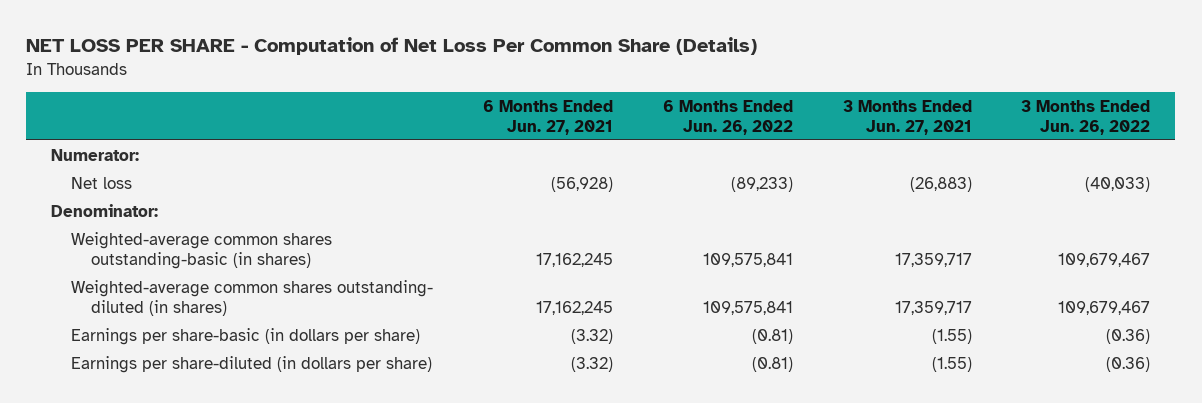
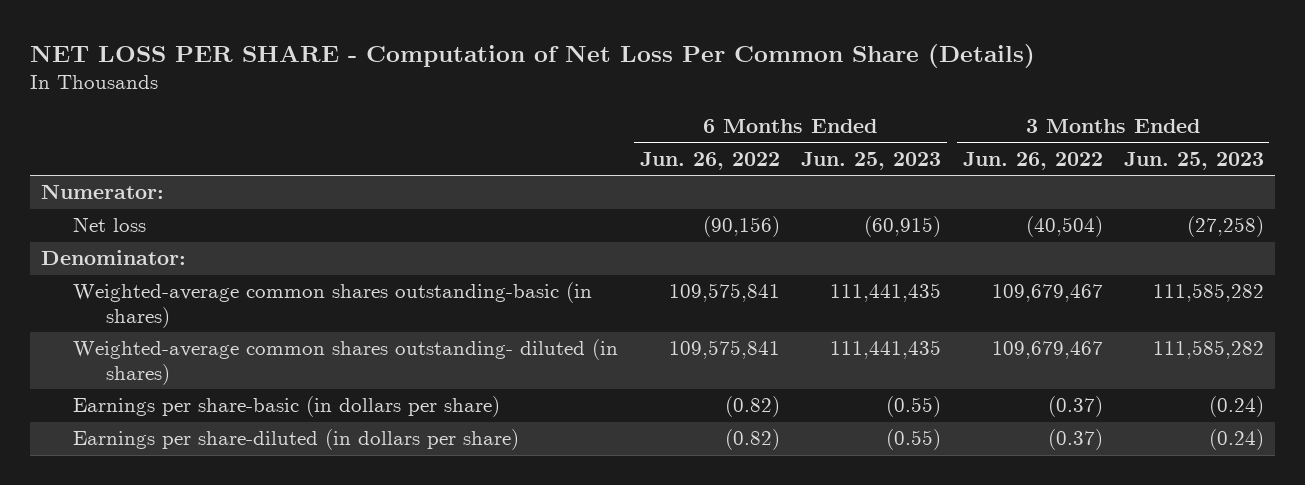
- | 6 Months Ended Jun. 27, 2021 | 6 Months Ended Jun. 26, 2022 | 3 Months Ended Jun. 27, 2021 | 3 Months Ended Jun. 26, 2022
+ | 6 Months Ended Jun. 26, 2022 | 6 Months Ended Jun. 25, 2023 | 3 Months Ended Jun. 26, 2022 | 3 Months Ended Jun. 25, 2023
- Net loss | (56,928) | (89,233) | (26,883) | (40,033)
+ Net loss | (90,156) | (60,915) | (40,504) | (27,258)
- Earnings per share-basic (in dollars per share) | (3.32) | (0.81) | (1.55) | (0.36)
- Earnings per share-diluted (in dollars per share) | (3.32) | (0.81) | (1.55) | (0.36)
+ Earnings per share-basic (in dollars per share) | (0.82) | (0.55) | (0.37) | (0.24)
+ Earnings per share-diluted (in dollars per share) | (0.82) | (0.55) | (0.37) | (0.24)

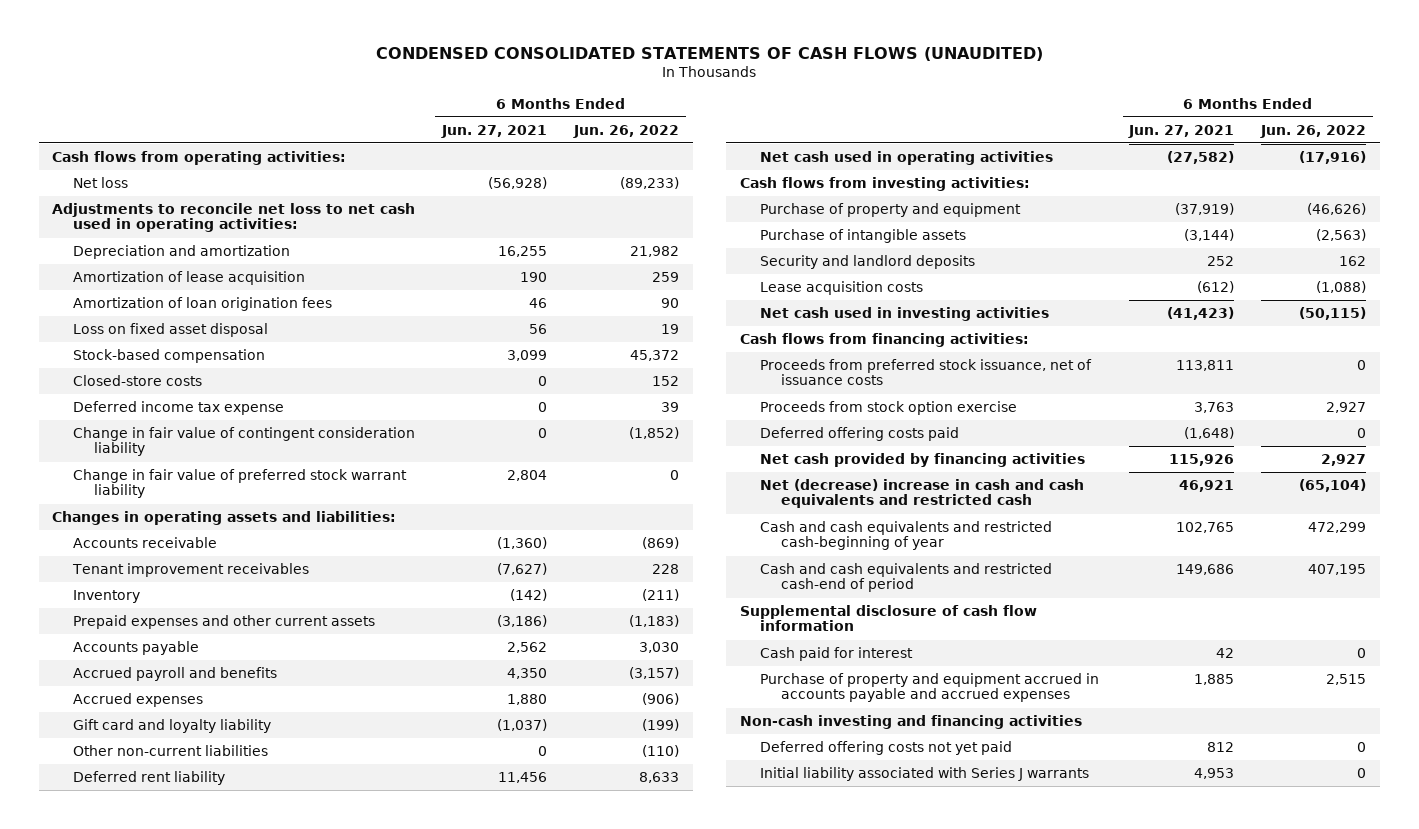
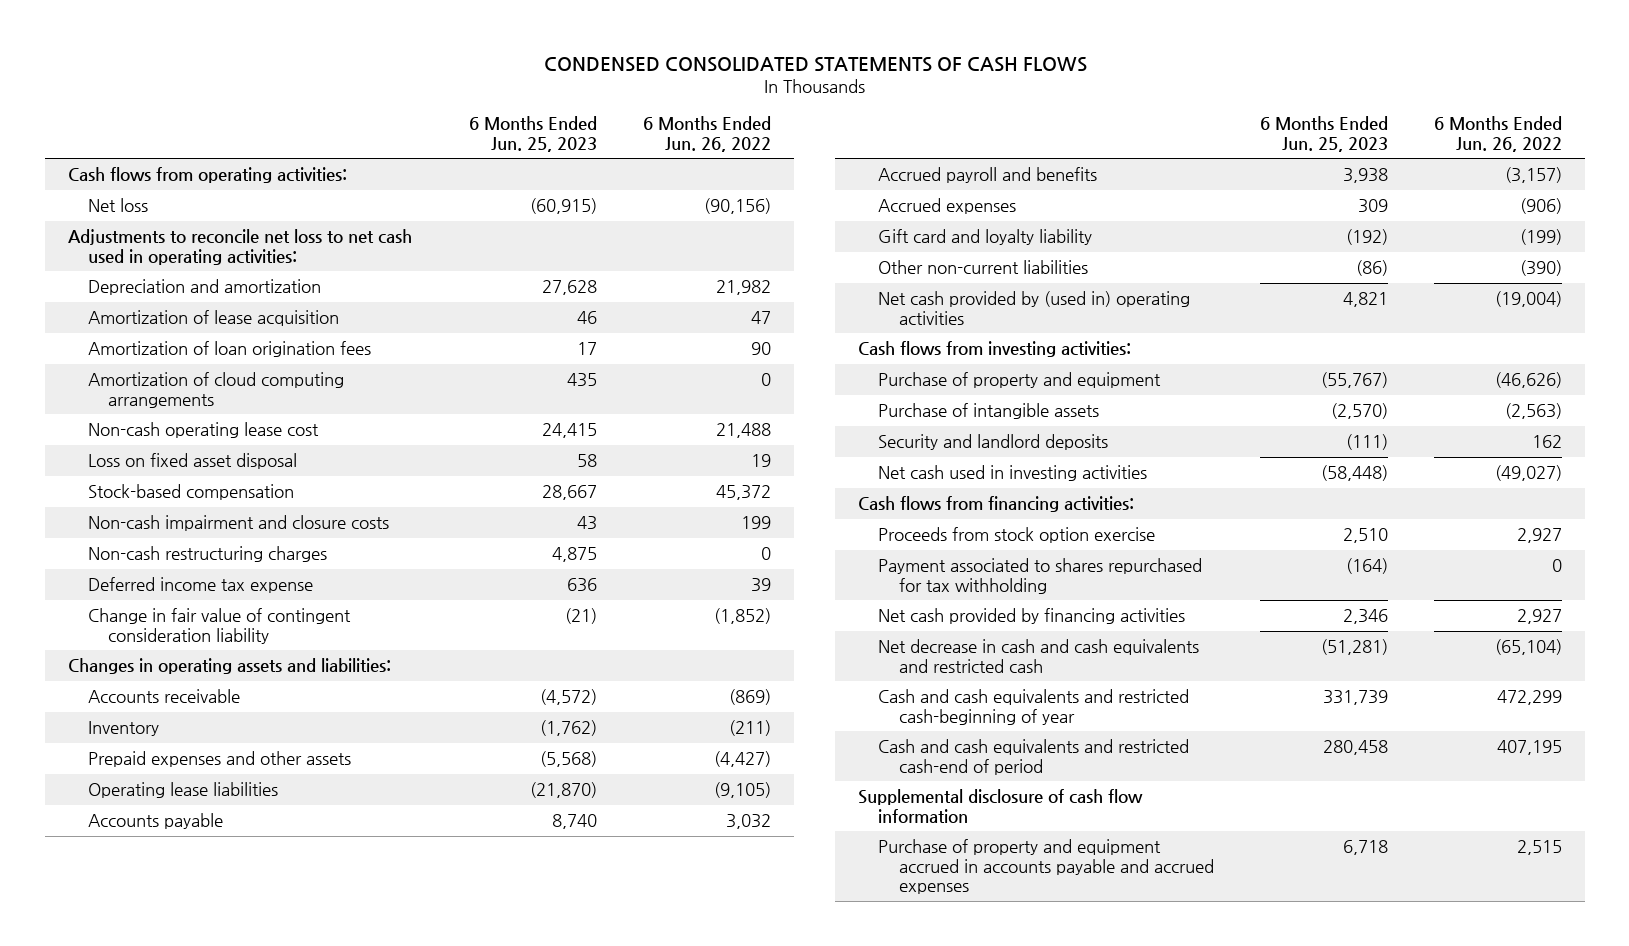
- CONDENSED CONSOLIDATED STATEMENTS OF CASH FLOWS (UNAUDITED)
+ CONDENSED CONSOLIDATED STATEMENTS OF CASH FLOWS
- | 6 Months Ended Jun. 27, 2021 | 6 Months Ended Jun. 26, 2022
+ | 6 Months Ended Jun. 25, 2023 | 6 Months Ended Jun. 26, 2022
- Net loss | (56,928) | (89,233)
+ Net loss | (60,915) | (90,156)
- Amortization of lease acquisition | 190 | 259
+ Amortization of lease acquisition | 46 | 47
+ Amortization of cloud computing arrangements | 435 | 0
+ Non-cash operating lease cost | 24,415 | 21,488
- Closed-store costs | 0 | 152
+ Non-cash impairment and closure costs | 43 | 199
+ Non-cash restructuring charges | 4,875 | 0
- Change in fair value of preferred stock warrant liability | 2,804 | 0
- Tenant improvement receivables | (7,627) | 228
- Prepaid expenses and other current assets | (3,186) | (1,183)
- Accounts payable | 2,562 | 3,030
+ Prepaid expenses and other assets | (5,568) | (4,427)
+ Operating lease liabilities | (21,870) | (9,105)
+ Accounts payable | 8,740 | 3,032
- Other non-current liabilities | 0 | (110)
- Deferred rent liability | 11,456 | 8,633
- Net cash used in operating activities | (27,582) | (17,916)
+ Other non-current liabilities | (86) | (390)
+ Net cash provided by (used in) operating activities | 4,821 | (19,004)
- Lease acquisition costs | (612) | (1,088)
- Net cash used in investing activities | (41,423) | (50,115)
+ Net cash used in investing activities | (58,448) | (49,027)
- Proceeds from preferred stock issuance, net of issuance costs | 113,811 | 0
- Deferred offering costs paid | (1,648) | 0
+ Payment associated to shares repurchased for tax withholding | (164) | 0
- Net (decrease) increase in cash and cash equivalents and restricted cash | 46,921 | (65,104)
+ Net decrease in cash and cash equivalents and restricted cash | (51,281) | (65,104)
- Cash paid for interest | 42 | 0
- Non-cash investing and financing activities
- Deferred offering costs not yet paid | 812 | 0
- Initial liability associated with Series J warrants | 4,953 | 0

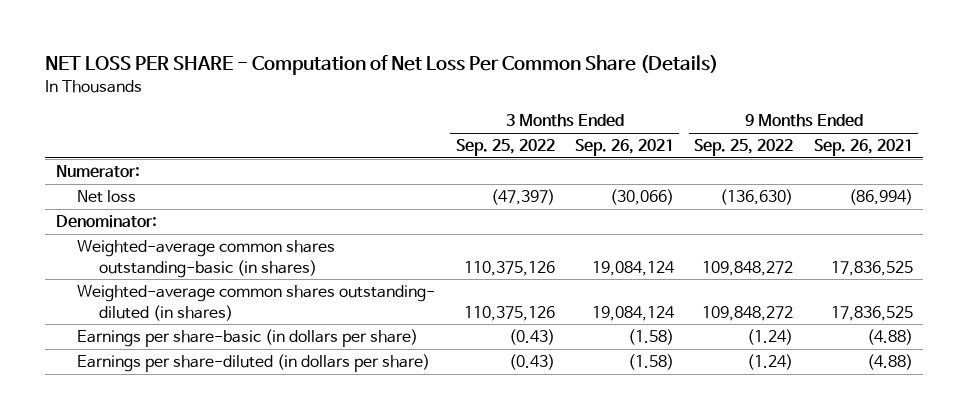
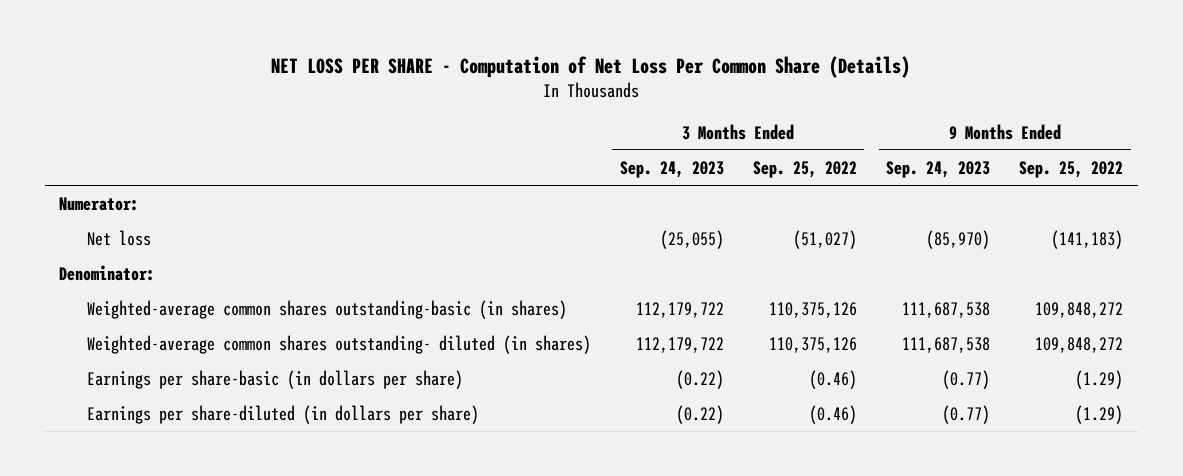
- | 3 Months Ended Sep. 25, 2022 | 3 Months Ended Sep. 26, 2021 | 9 Months Ended Sep. 25, 2022 | 9 Months Ended Sep. 26, 2021
+ | 3 Months Ended Sep. 24, 2023 | 3 Months Ended Sep. 25, 2022 | 9 Months Ended Sep. 24, 2023 | 9 Months Ended Sep. 25, 2022
- Net loss | (47,397) | (30,066) | (136,630) | (86,994)
+ Net loss | (25,055) | (51,027) | (85,970) | (141,183)
- Earnings per share-basic (in dollars per share) | (0.43) | (1.58) | (1.24) | (4.88)
- Earnings per share-diluted (in dollars per share) | (0.43) | (1.58) | (1.24) | (4.88)
+ Earnings per share-basic (in dollars per share) | (0.22) | (0.46) | (0.77) | (1.29)
+ Earnings per share-diluted (in dollars per share) | (0.22) | (0.46) | (0.77) | (1.29)

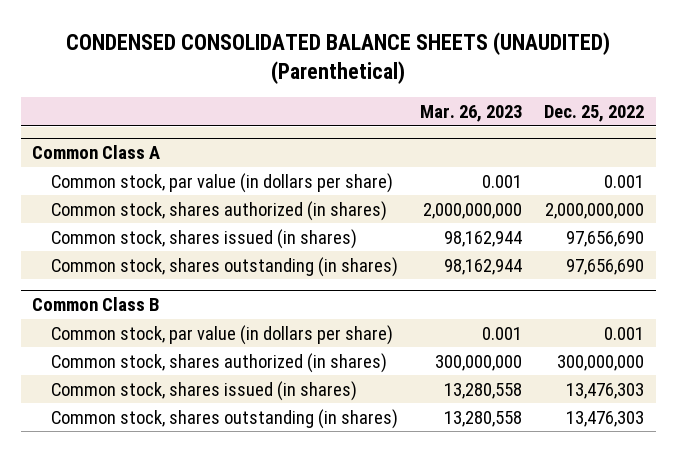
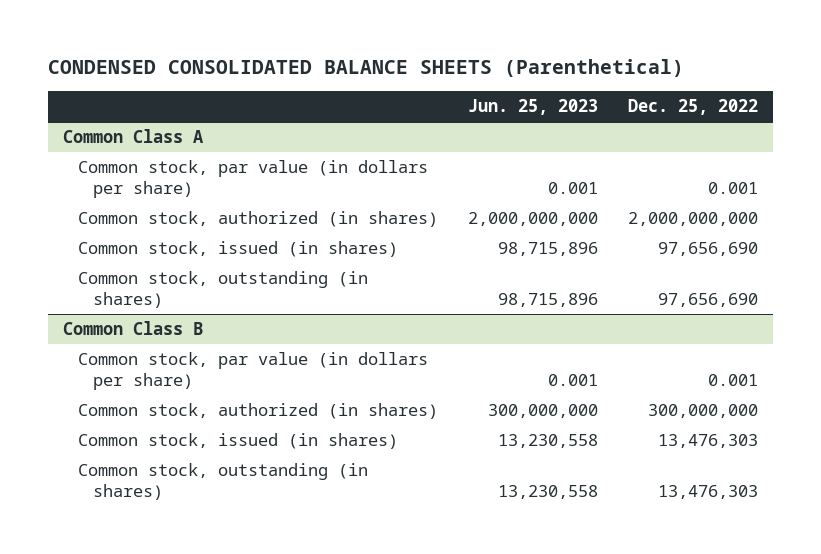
- CONDENSED CONSOLIDATED BALANCE SHEETS (UNAUDITED) (Parenthetical)
+ CONDENSED CONSOLIDATED BALANCE SHEETS (Parenthetical)
- | Mar. 26, 2023 | Dec. 25, 2022
+ | Jun. 25, 2023 | Dec. 25, 2022
@ Common Class A
- Common stock, shares authorized (in shares) | 2,000,000,000 | 2,000,000,000
- Common stock, shares issued (in shares) | 98,162,944 | 97,656,690
- Common stock, shares outstanding (in shares) | 98,162,944 | 97,656,690
+ Common stock, authorized (in shares) | 2,000,000,000 | 2,000,000,000
+ Common stock, issued (in shares) | 98,715,896 | 97,656,690
+ Common stock, outstanding (in shares) | 98,715,896 | 97,656,690
@ Common Class B
- Common stock, shares authorized (in shares) | 300,000,000 | 300,000,000
- Common stock, shares issued (in shares) | 13,280,558 | 13,476,303
- Common stock, shares outstanding (in shares) | 13,280,558 | 13,476,303
+ Common stock, authorized (in shares) | 300,000,000 | 300,000,000
+ Common stock, issued (in shares) | 13,230,558 | 13,476,303
+ Common stock, outstanding (in shares) | 13,230,558 | 13,476,303

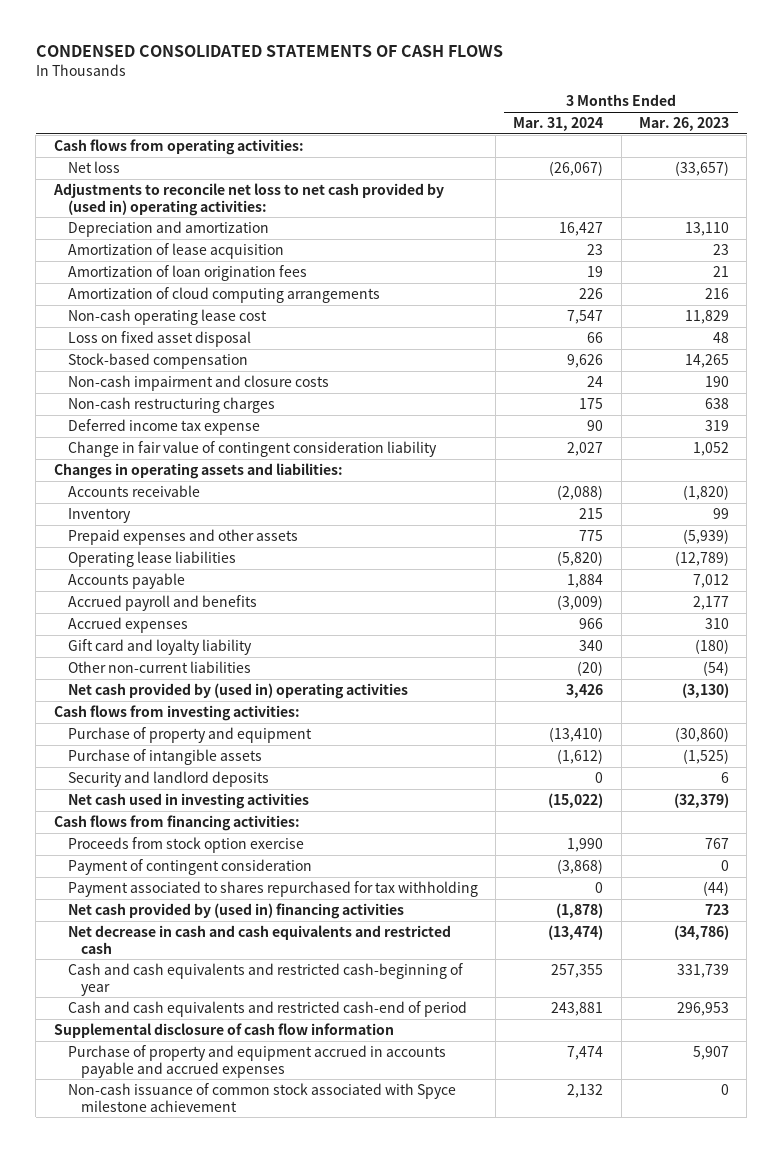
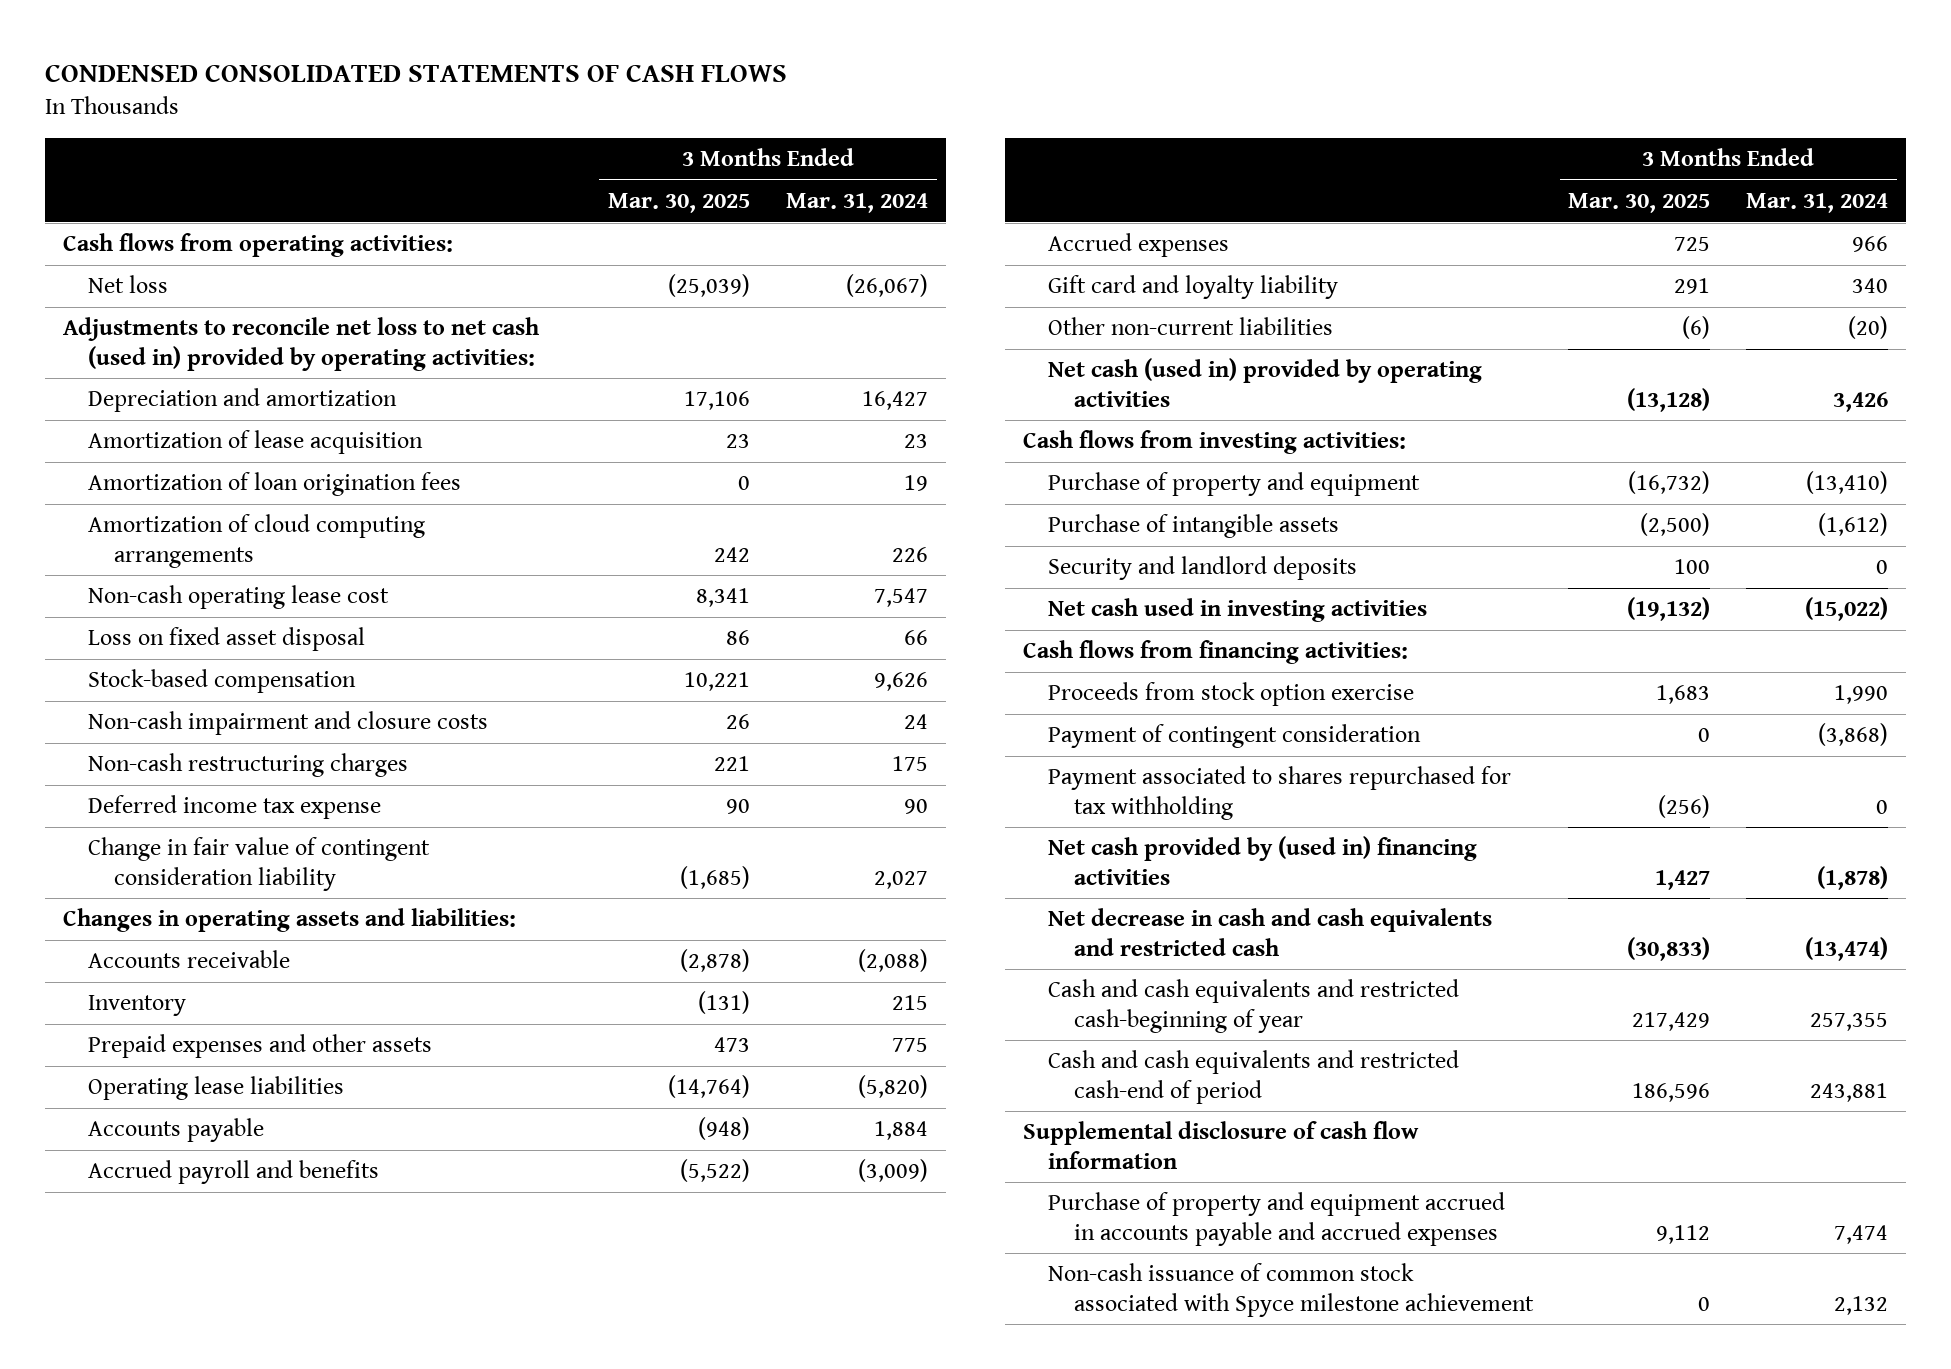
- | 3 Months Ended Mar. 31, 2024 | 3 Months Ended Mar. 26, 2023
+ | 3 Months Ended Mar. 30, 2025 | 3 Months Ended Mar. 31, 2024
- Adjustments to reconcile net loss to net cash provided by (used in) operating activities:
+ Adjustments to reconcile net loss to net cash (used in) provided by operating activities:
- Net cash provided by (used in) operating activities | 3,426 | (3,130)
+ Net cash (used in) provided by operating activities | (13,128) | 3,426

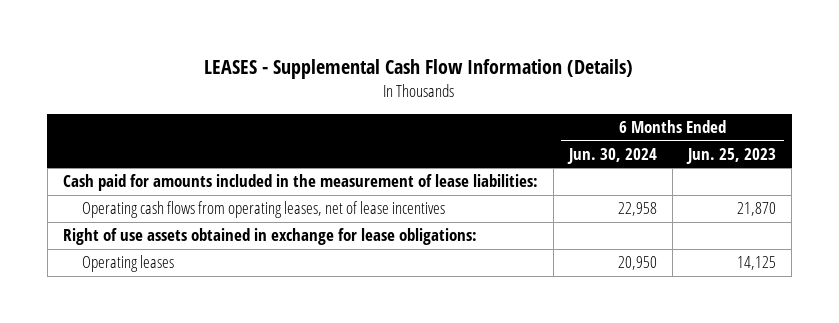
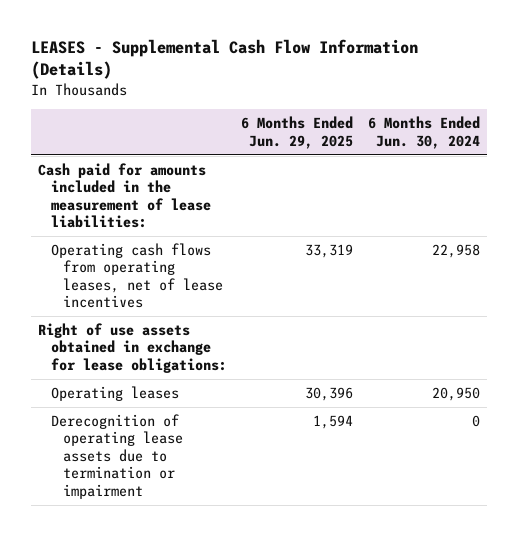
- | 6 Months Ended Jun. 30, 2024 | 6 Months Ended Jun. 25, 2023
+ | 6 Months Ended Jun. 29, 2025 | 6 Months Ended Jun. 30, 2024
+ Derecognition of operating lease assets due to termination or impairment | 1,594 | 0

